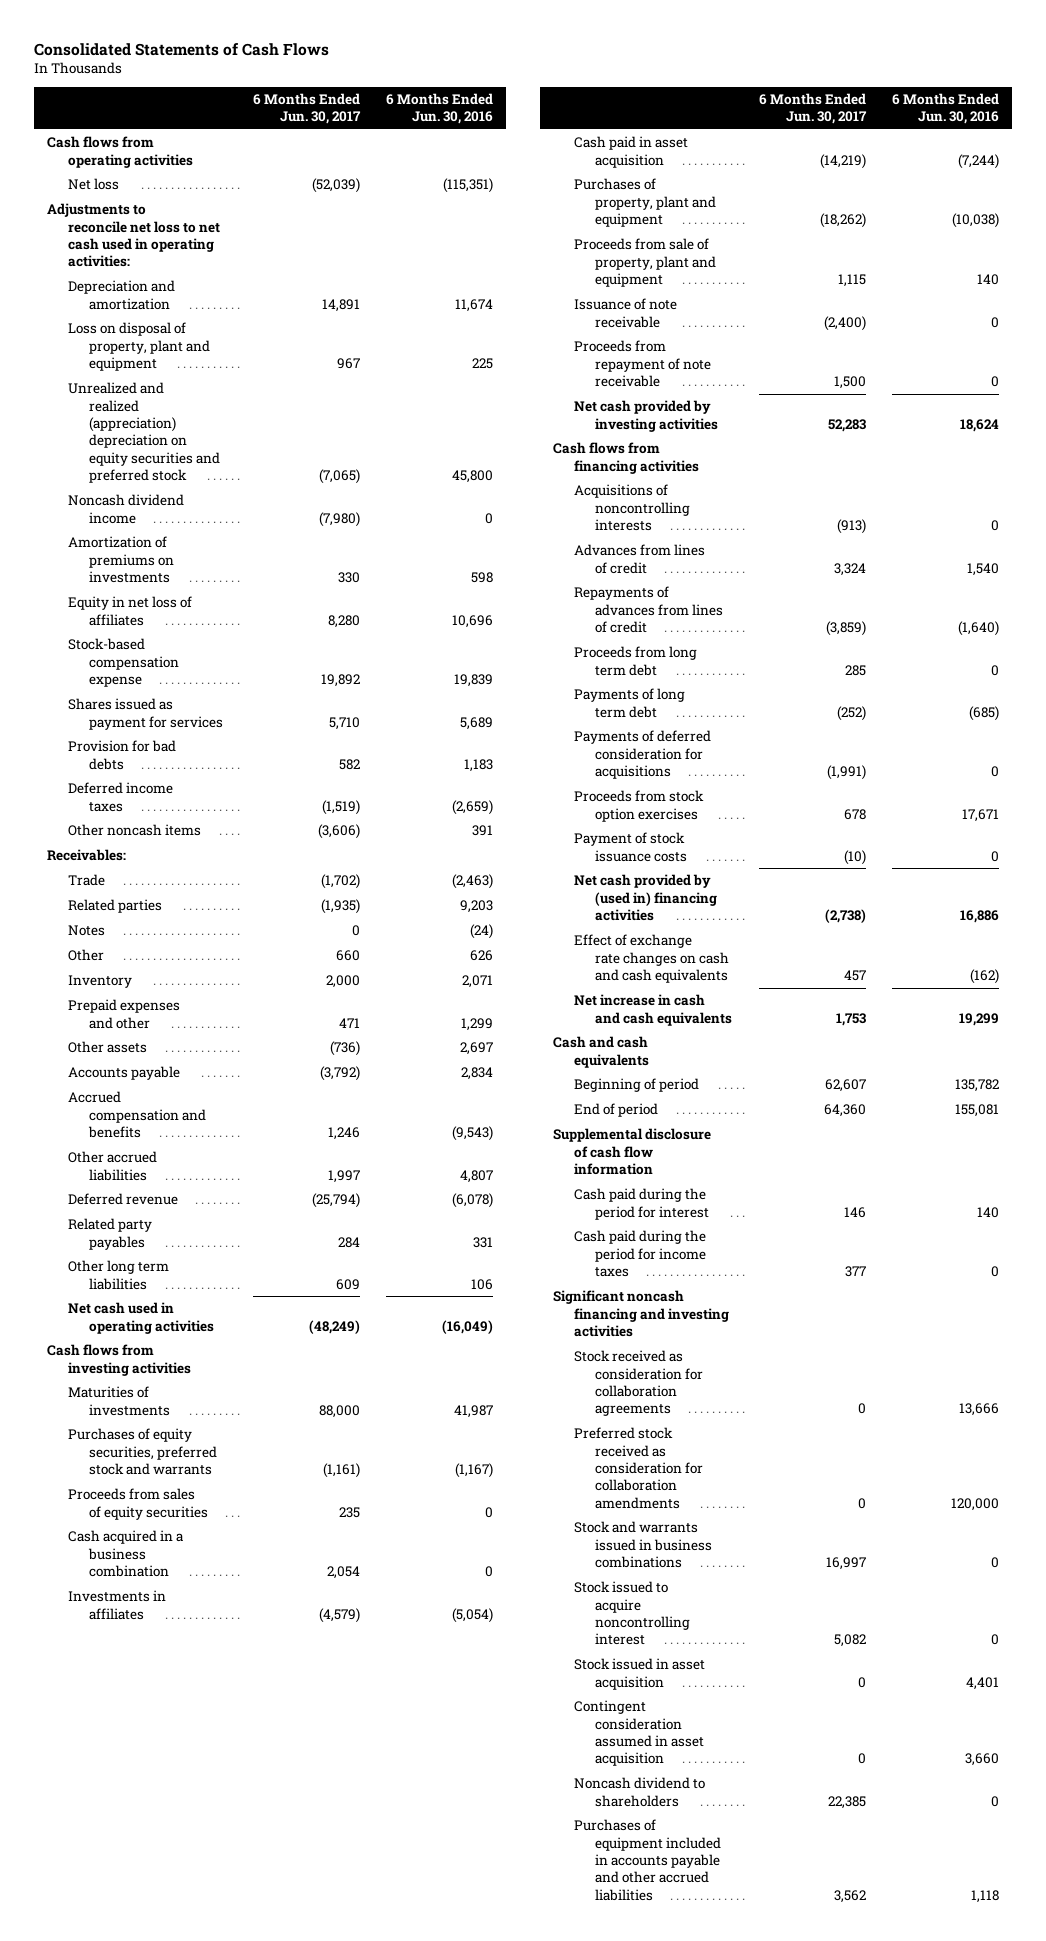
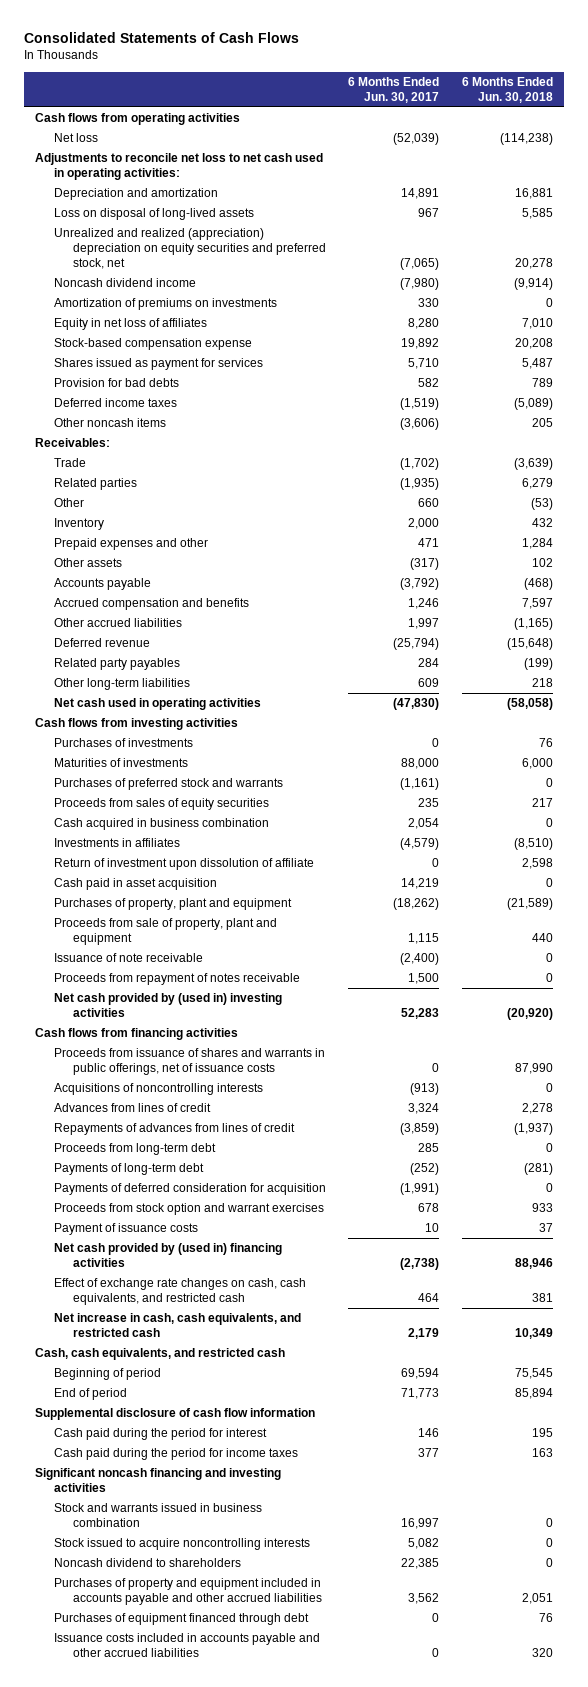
- | 6 Months Ended Jun. 30, 2017 | 6 Months Ended Jun. 30, 2016
+ | 6 Months Ended Jun. 30, 2017 | 6 Months Ended Jun. 30, 2018
- Loss on disposal of property, plant and equipment | 967 | 225
- Unrealized and realized (appreciation) depreciation on equity securities and preferred stock | (7,065) | 45,800
+ Loss on disposal of long-lived assets | 967 | 5,585
+ Unrealized and realized (appreciation) depreciation on equity securities and preferred stock, net | (7,065) | 20,278
- Notes | 0 | (24)
- Other assets | (736) | 2,697
+ Other assets | (317) | 102
- Other long term liabilities | 609 | 106
- Net cash used in operating activities | (48,249) | (16,049)
+ Other long-term liabilities | 609 | 218
+ Net cash used in operating activities | (47,830) | (58,058)
+ Purchases of investments | 0 | 76
- Purchases of equity securities, preferred stock and warrants | (1,161) | (1,167)
+ Purchases of preferred stock and warrants | (1,161) | 0
- Cash acquired in a business combination | 2,054 | 0
+ Cash acquired in business combination | 2,054 | 0
- Cash paid in asset acquisition | (14,219) | (7,244)
+ Return of investment upon dissolution of affiliate | 0 | 2,598
+ Cash paid in asset acquisition | 14,219 | 0
- Proceeds from repayment of note receivable | 1,500 | 0
- Net cash provided by investing activities | 52,283 | 18,624
+ Proceeds from repayment of notes receivable | 1,500 | 0
+ Net cash provided by (used in) investing activities | 52,283 | (20,920)
+ Proceeds from issuance of shares and warrants in public offerings, net of issuance costs | 0 | 87,990
- Proceeds from long term debt | 285 | 0
- Payments of long term debt | (252) | (685)
- Payments of deferred consideration for acquisitions | (1,991) | 0
- Proceeds from stock option exercises | 678 | 17,671
- Payment of stock issuance costs | (10) | 0
+ Proceeds from long-term debt | 285 | 0
+ Payments of long-term debt | (252) | (281)
+ Payments of deferred consideration for acquisition | (1,991) | 0
+ Proceeds from stock option and warrant exercises | 678 | 933
+ Payment of issuance costs | 10 | 37
- Effect of exchange rate changes on cash and cash equivalents | 457 | (162)
- Net increase in cash and cash equivalents | 1,753 | 19,299
- Cash and cash equivalents
- Beginning of period | 62,607 | 135,782
- End of period | 64,360 | 155,081
+ Effect of exchange rate changes on cash, cash equivalents, and restricted cash | 464 | 381
+ Net increase in cash, cash equivalents, and restricted cash | 2,179 | 10,349
+ Cash, cash equivalents, and restricted cash
+ Beginning of period | 69,594 | 75,545
+ End of period | 71,773 | 85,894
- Stock received as consideration for collaboration agreements | 0 | 13,666
- Preferred stock received as consideration for collaboration amendments | 0 | 120,000
- Stock and warrants issued in business combinations | 16,997 | 0
- Stock issued to acquire noncontrolling interest | 5,082 | 0
- Stock issued in asset acquisition | 0 | 4,401
- Contingent consideration assumed in asset acquisition | 0 | 3,660
+ Stock and warrants issued in business combination | 16,997 | 0
+ Stock issued to acquire noncontrolling interests | 5,082 | 0
- Purchases of equipment included in accounts payable and other accrued liabilities | 3,562 | 1,118
+ Purchases of property and equipment included in accounts payable and other accrued liabilities | 3,562 | 2,051
+ Purchases of equipment financed through debt | 0 | 76
+ Issuance costs included in accounts payable and other accrued liabilities | 0 | 320

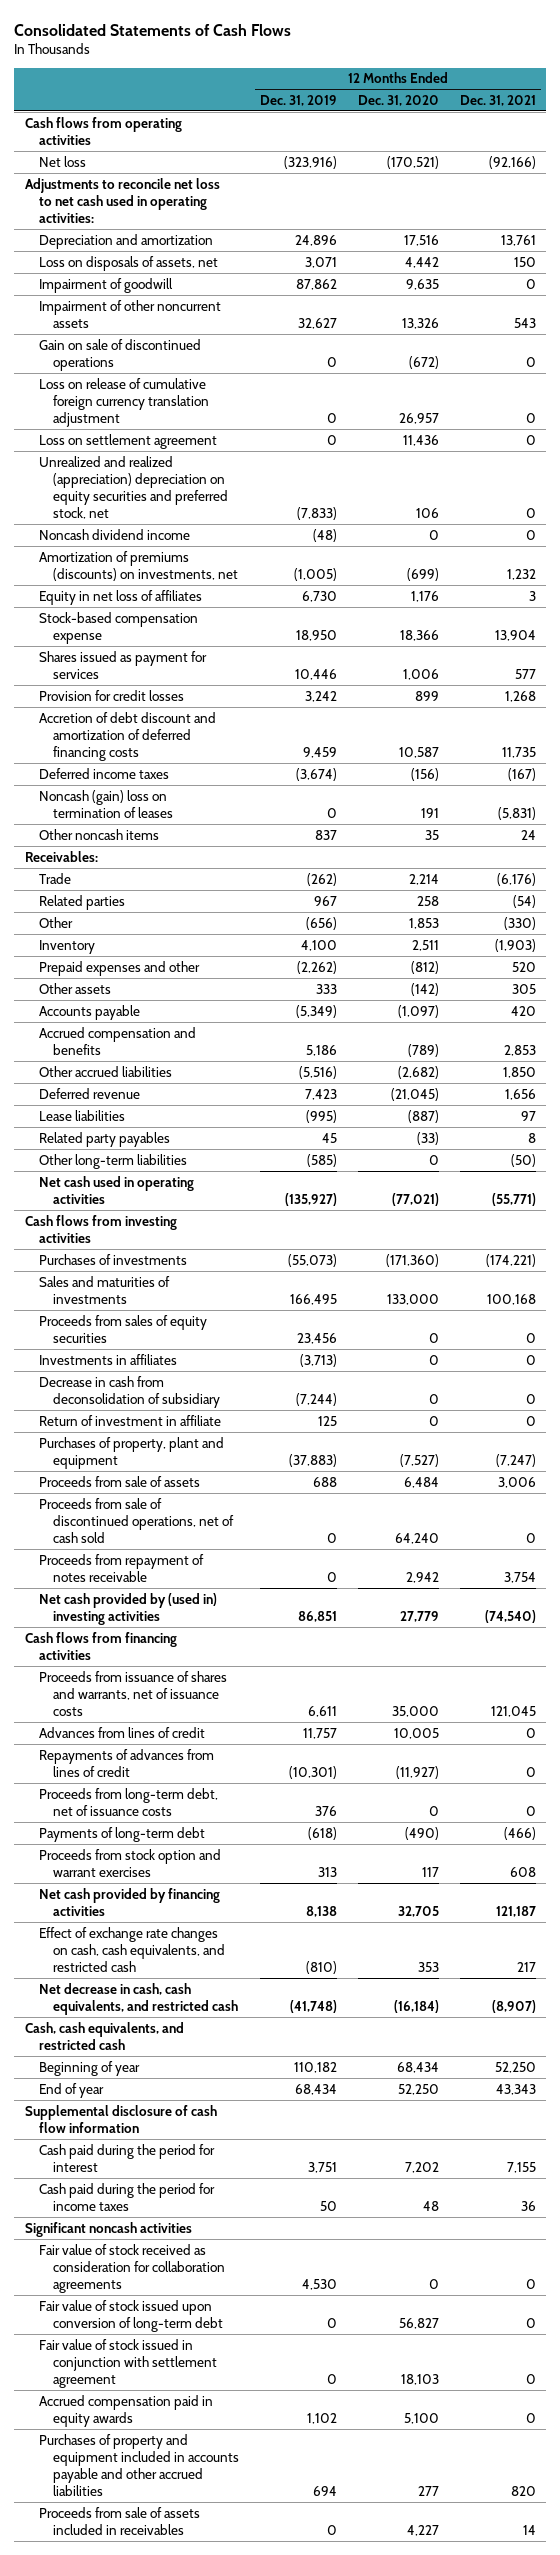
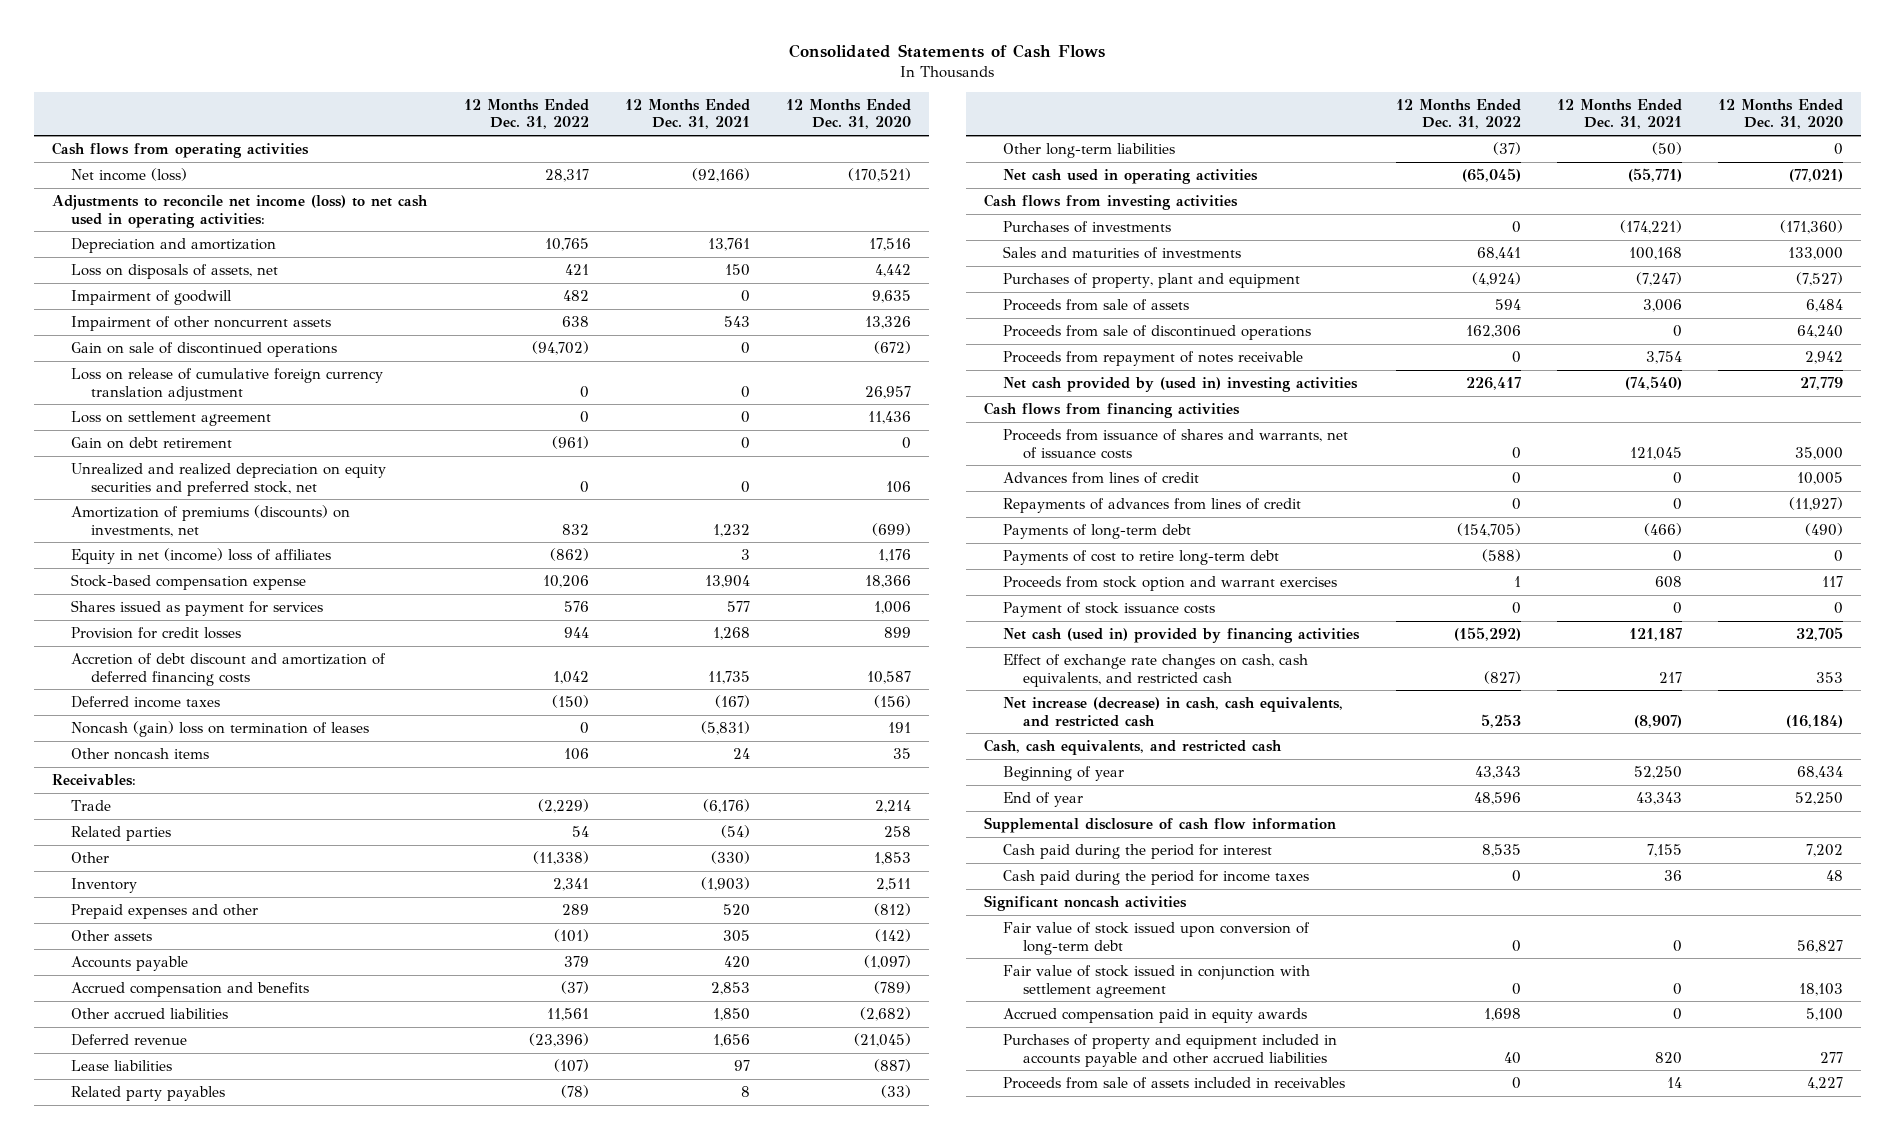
- | 12 Months Ended Dec. 31, 2019 | 12 Months Ended Dec. 31, 2020 | 12 Months Ended Dec. 31, 2021
+ | 12 Months Ended Dec. 31, 2022 | 12 Months Ended Dec. 31, 2021 | 12 Months Ended Dec. 31, 2020
- Net loss | (323,916) | (170,521) | (92,166)
- Adjustments to reconcile net loss to net cash used in operating activities:
+ Net income (loss) | 28,317 | (92,166) | (170,521)
+ Adjustments to reconcile net income (loss) to net cash used in operating activities:
- Unrealized and realized (appreciation) depreciation on equity securities and preferred stock, net | (7,833) | 106 | 0
- Noncash dividend income | (48) | 0 | 0
+ Gain on debt retirement | (961) | 0 | 0
+ Unrealized and realized depreciation on equity securities and preferred stock, net | 0 | 0 | 106
- Equity in net loss of affiliates | 6,730 | 1,176 | 3
+ Equity in net (income) loss of affiliates | (862) | 3 | 1,176
- Proceeds from sales of equity securities | 23,456 | 0 | 0
- Investments in affiliates | (3,713) | 0 | 0
- Decrease in cash from deconsolidation of subsidiary | (7,244) | 0 | 0
- Return of investment in affiliate | 125 | 0 | 0
- Proceeds from sale of discontinued operations, net of cash sold | 0 | 64,240 | 0
+ Proceeds from sale of discontinued operations | 162,306 | 0 | 64,240
- Proceeds from long-term debt, net of issuance costs | 376 | 0 | 0
+ Payments of cost to retire long-term debt | (588) | 0 | 0
- Net cash provided by financing activities | 8,138 | 32,705 | 121,187
+ Payment of stock issuance costs | 0 | 0 | 0
+ Net cash (used in) provided by financing activities | (155,292) | 121,187 | 32,705
- Net decrease in cash, cash equivalents, and restricted cash | (41,748) | (16,184) | (8,907)
+ Net increase (decrease) in cash, cash equivalents, and restricted cash | 5,253 | (8,907) | (16,184)
- Fair value of stock received as consideration for collaboration agreements | 4,530 | 0 | 0

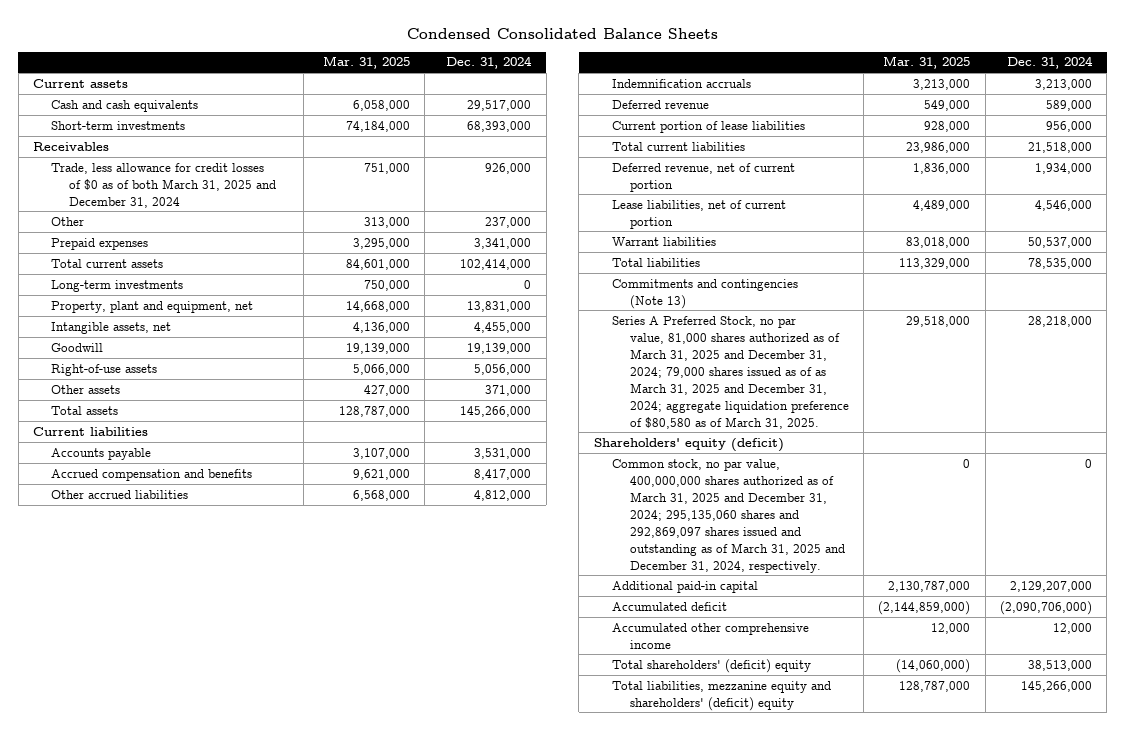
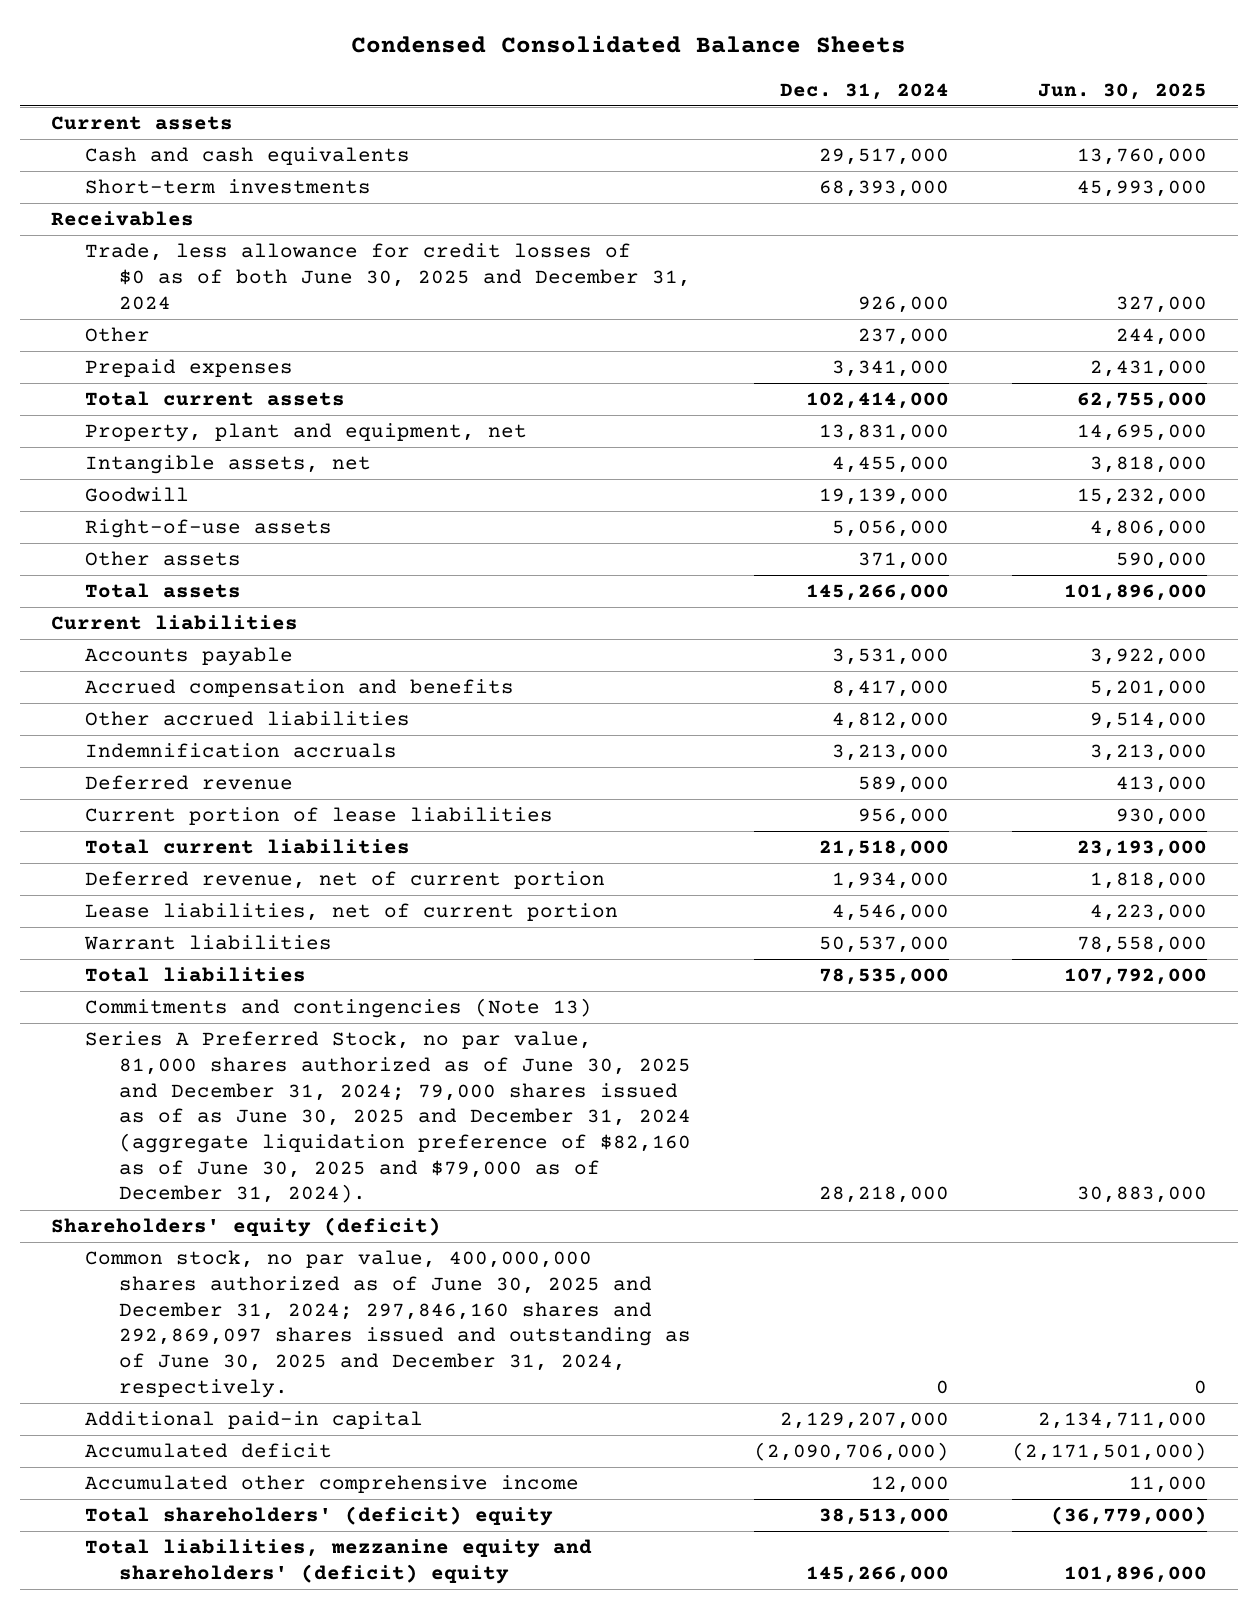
- | Mar. 31, 2025 | Dec. 31, 2024
+ | Dec. 31, 2024 | Jun. 30, 2025
- Trade, less allowance for credit losses of $0 as of both March 31, 2025 and December 31, 2024 | 751,000 | 926,000
+ Trade, less allowance for credit losses of $0 as of both June 30, 2025 and December 31, 2024 | 926,000 | 327,000
- Long-term investments | 750,000 | 0
- Series A Preferred Stock, no par value, 81,000 shares authorized as of March 31, 2025 and December 31, 2024; 79,000 shares issued as of as March 31, 2025 and December 31, 2024; aggregate liquidation preference of $80,580 as of March 31, 2025. | 29,518,000 | 28,218,000
+ Series A Preferred Stock, no par value, 81,000 shares authorized as of June 30, 2025 and December 31, 2024; 79,000 shares issued as of as June 30, 2025 and December 31, 2024 (aggregate liquidation preference of $82,160 as of June 30, 2025 and $79,000 as of December 31, 2024). | 28,218,000 | 30,883,000
- Common stock, no par value, 400,000,000 shares authorized as of March 31, 2025 and December 31, 2024; 295,135,060 shares and 292,869,097 shares issued and outstanding as of March 31, 2025 and December 31, 2024, respectively. | 0 | 0
+ Common stock, no par value, 400,000,000 shares authorized as of June 30, 2025 and December 31, 2024; 297,846,160 shares and 292,869,097 shares issued and outstanding as of June 30, 2025 and December 31, 2024, respectively. | 0 | 0

